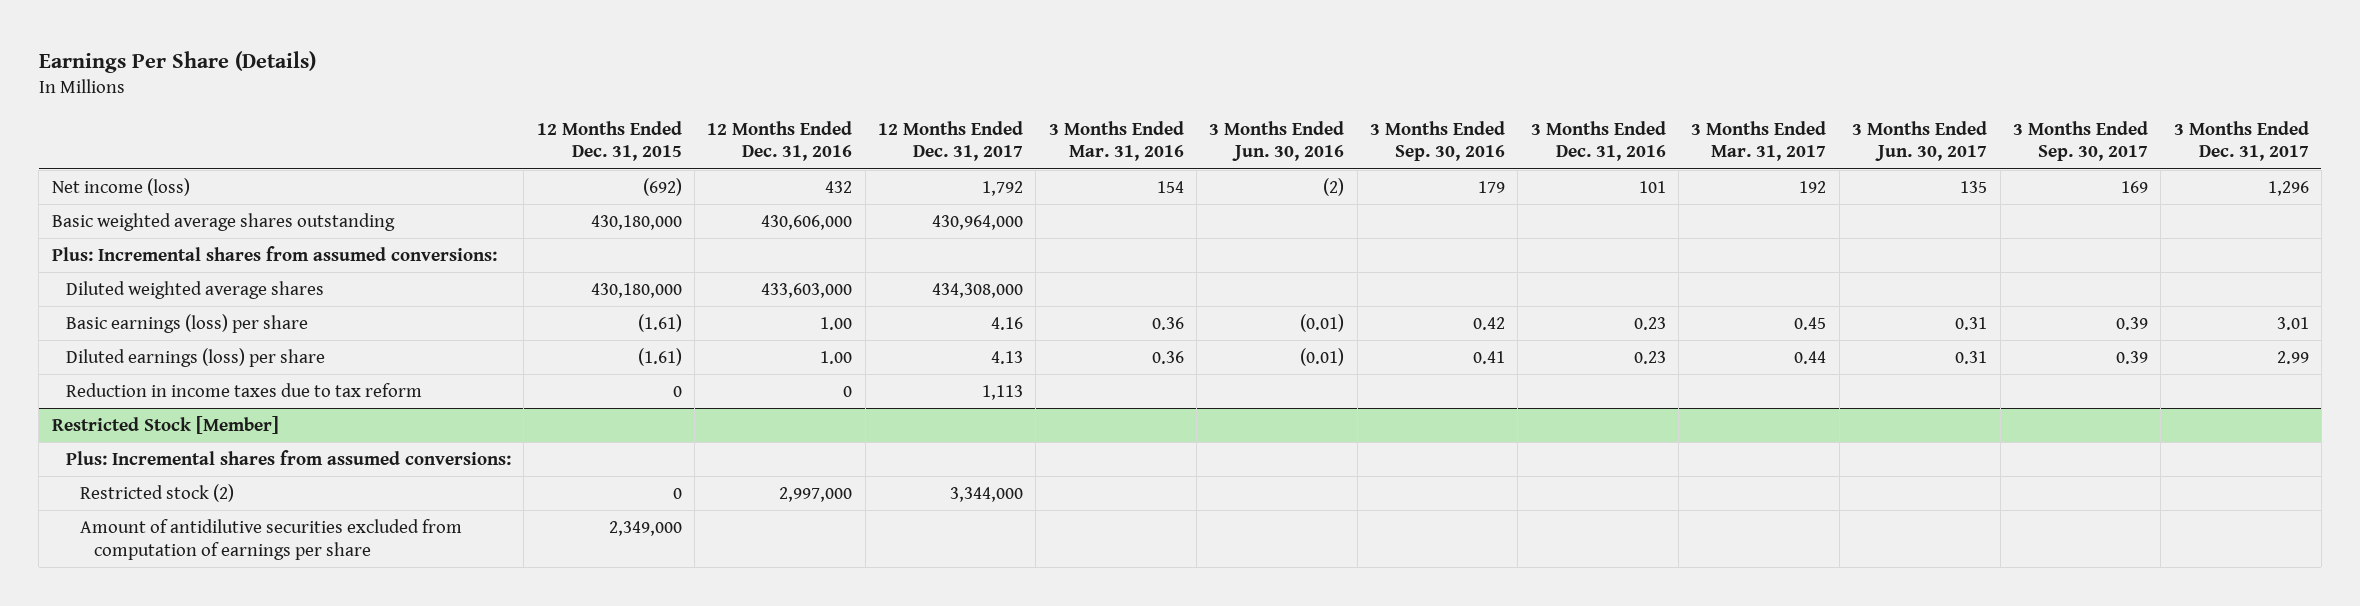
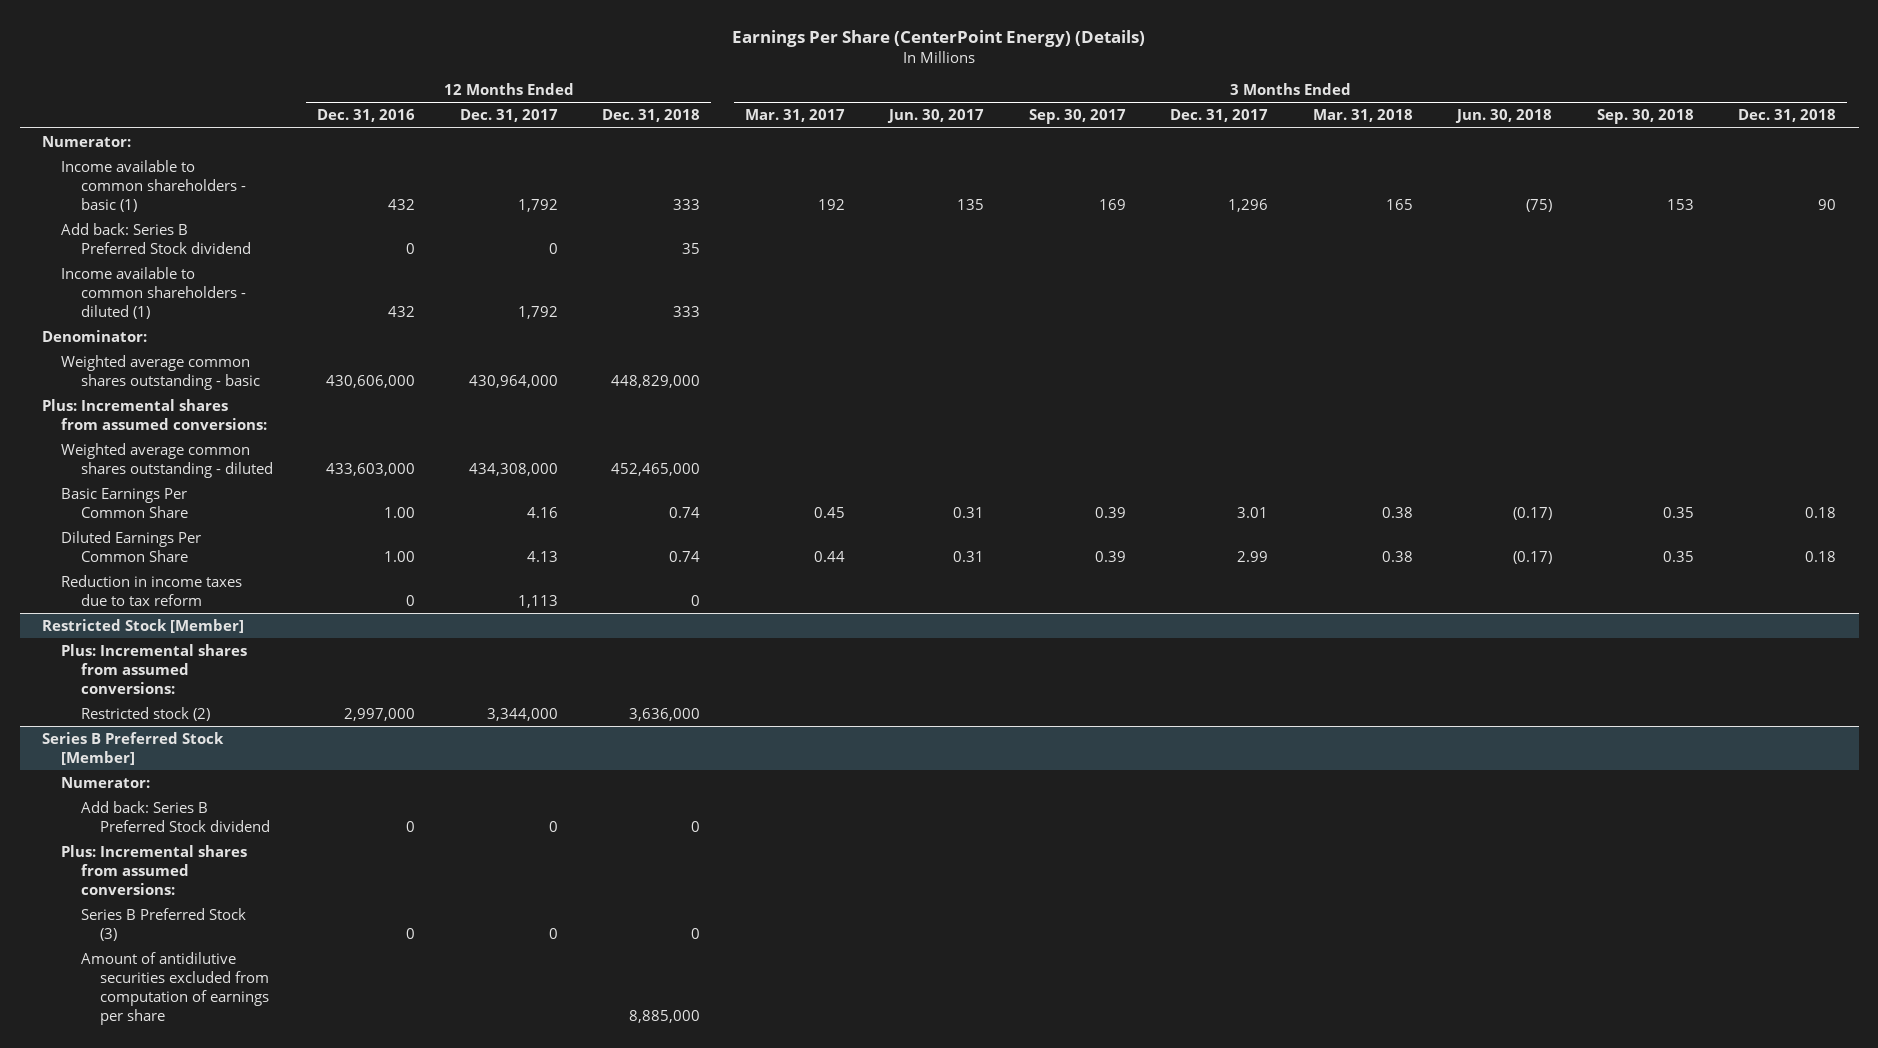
- Earnings Per Share (Details)
+ Earnings Per Share (CenterPoint Energy) (Details)
- | 12 Months Ended Dec. 31, 2015 | 12 Months Ended Dec. 31, 2016 | 12 Months Ended Dec. 31, 2017 | 3 Months Ended Mar. 31, 2016 | 3 Months Ended Jun. 30, 2016 | 3 Months Ended Sep. 30, 2016 | 3 Months Ended Dec. 31, 2016 | 3 Months Ended Mar. 31, 2017 | 3 Months Ended Jun. 30, 2017 | 3 Months Ended Sep. 30, 2017 | 3 Months Ended Dec. 31, 2017
+ | 12 Months Ended Dec. 31, 2016 | 12 Months Ended Dec. 31, 2017 | 12 Months Ended Dec. 31, 2018 | 3 Months Ended Mar. 31, 2017 | 3 Months Ended Jun. 30, 2017 | 3 Months Ended Sep. 30, 2017 | 3 Months Ended Dec. 31, 2017 | 3 Months Ended Mar. 31, 2018 | 3 Months Ended Jun. 30, 2018 | 3 Months Ended Sep. 30, 2018 | 3 Months Ended Dec. 31, 2018
- Net income (loss) | (692) | 432 | 1,792 | 154 | (2) | 179 | 101 | 192 | 135 | 169 | 1,296
- Basic weighted average shares outstanding | 430,180,000 | 430,606,000 | 430,964,000 | | | | | | | |
+ Numerator:
+ Income available to common shareholders - basic (1) | 432 | 1,792 | 333 | 192 | 135 | 169 | 1,296 | 165 | (75) | 153 | 90
+ Add back: Series B Preferred Stock dividend | 0 | 0 | 35 | | | | | | | |
+ Income available to common shareholders - diluted (1) | 432 | 1,792 | 333 | | | | | | | |
+ Denominator:
+ Weighted average common shares outstanding - basic | 430,606,000 | 430,964,000 | 448,829,000 | | | | | | | |
- Diluted weighted average shares | 430,180,000 | 433,603,000 | 434,308,000 | | | | | | | |
- Basic earnings (loss) per share | (1.61) | 1.00 | 4.16 | 0.36 | (0.01) | 0.42 | 0.23 | 0.45 | 0.31 | 0.39 | 3.01
- Diluted earnings (loss) per share | (1.61) | 1.00 | 4.13 | 0.36 | (0.01) | 0.41 | 0.23 | 0.44 | 0.31 | 0.39 | 2.99
+ Weighted average common shares outstanding - diluted | 433,603,000 | 434,308,000 | 452,465,000 | | | | | | | |
+ Basic Earnings Per Common Share | 1.00 | 4.16 | 0.74 | 0.45 | 0.31 | 0.39 | 3.01 | 0.38 | (0.17) | 0.35 | 0.18
+ Diluted Earnings Per Common Share | 1.00 | 4.13 | 0.74 | 0.44 | 0.31 | 0.39 | 2.99 | 0.38 | (0.17) | 0.35 | 0.18
+ Series B Preferred Stock [Member]
+ Numerator:
+ Add back: Series B Preferred Stock dividend | 0 | 0 | 0 | | | | | | | |
+ Plus: Incremental shares from assumed conversions:
+ Series B Preferred Stock (3) | 0 | 0 | 0 | | | | | | | |

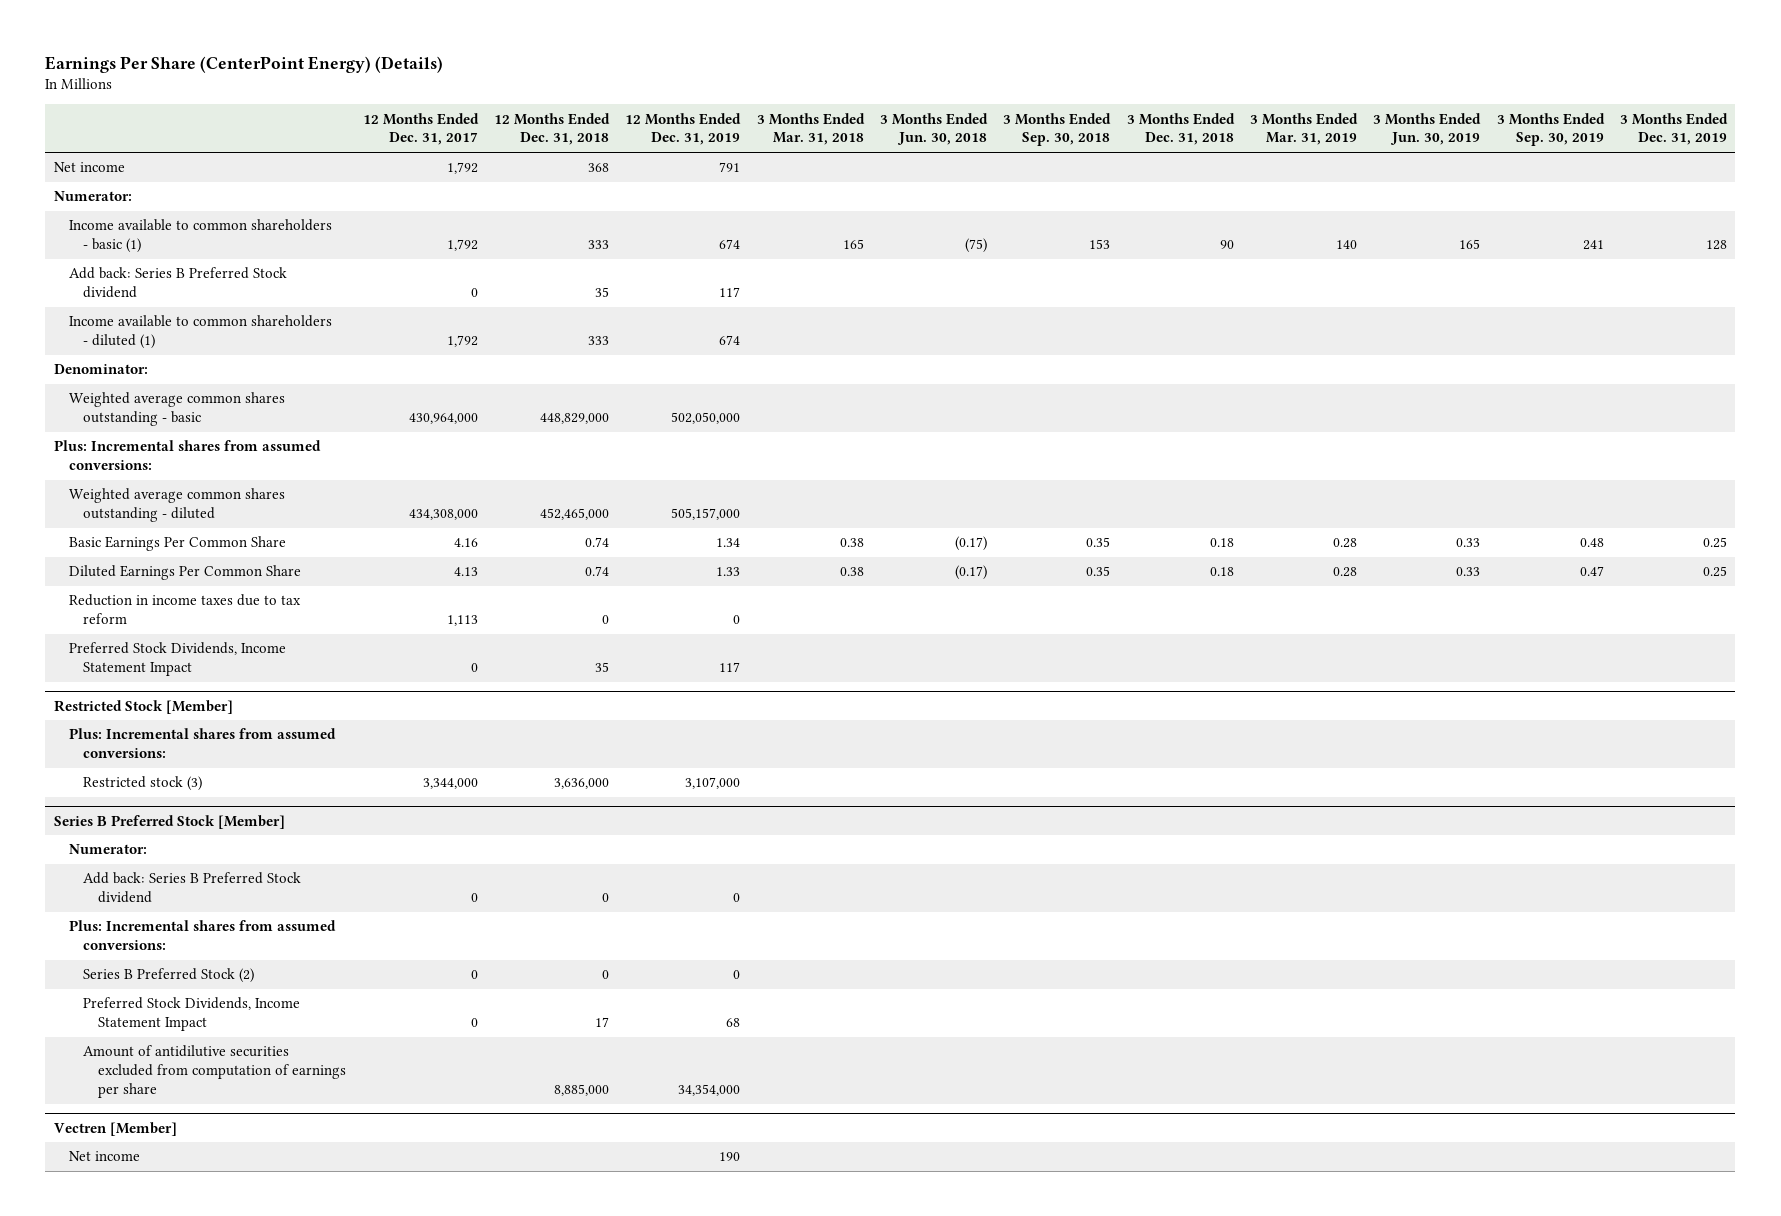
- | 12 Months Ended Dec. 31, 2016 | 12 Months Ended Dec. 31, 2017 | 12 Months Ended Dec. 31, 2018 | 3 Months Ended Mar. 31, 2017 | 3 Months Ended Jun. 30, 2017 | 3 Months Ended Sep. 30, 2017 | 3 Months Ended Dec. 31, 2017 | 3 Months Ended Mar. 31, 2018 | 3 Months Ended Jun. 30, 2018 | 3 Months Ended Sep. 30, 2018 | 3 Months Ended Dec. 31, 2018
+ | 12 Months Ended Dec. 31, 2017 | 12 Months Ended Dec. 31, 2018 | 12 Months Ended Dec. 31, 2019 | 3 Months Ended Mar. 31, 2018 | 3 Months Ended Jun. 30, 2018 | 3 Months Ended Sep. 30, 2018 | 3 Months Ended Dec. 31, 2018 | 3 Months Ended Mar. 31, 2019 | 3 Months Ended Jun. 30, 2019 | 3 Months Ended Sep. 30, 2019 | 3 Months Ended Dec. 31, 2019
+ Net income | 1,792 | 368 | 791 | | | | | | | |
+ Preferred Stock Dividends, Income Statement Impact | 0 | 35 | 117 | | | | | | | |
@ Restricted Stock [Member]
- Restricted stock (2) | 2,997,000 | 3,344,000 | 3,636,000 | | | | | | | |
+ Restricted stock (3) | 3,344,000 | 3,636,000 | 3,107,000 | | | | | | | |
@ Series B Preferred Stock [Member]
- Series B Preferred Stock (3) | 0 | 0 | 0 | | | | | | | |
+ Series B Preferred Stock (2) | 0 | 0 | 0 | | | | | | | |
+ Preferred Stock Dividends, Income Statement Impact | 0 | 17 | 68 | | | | | | | |
+ Vectren [Member]
+ Net income | | | 190 | | | | | | | |

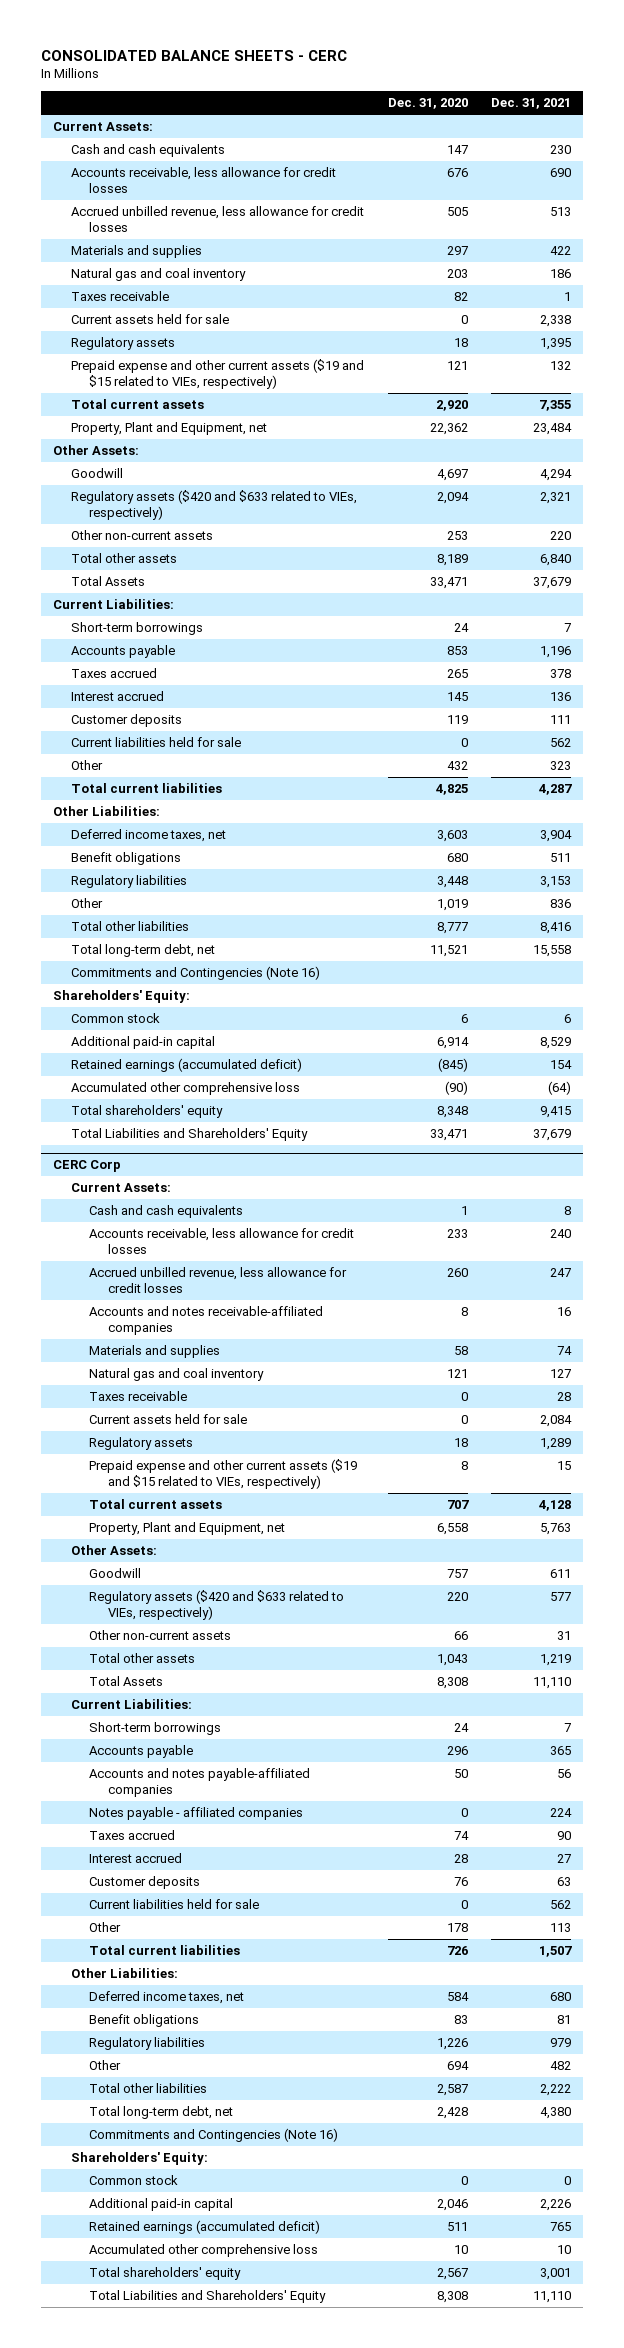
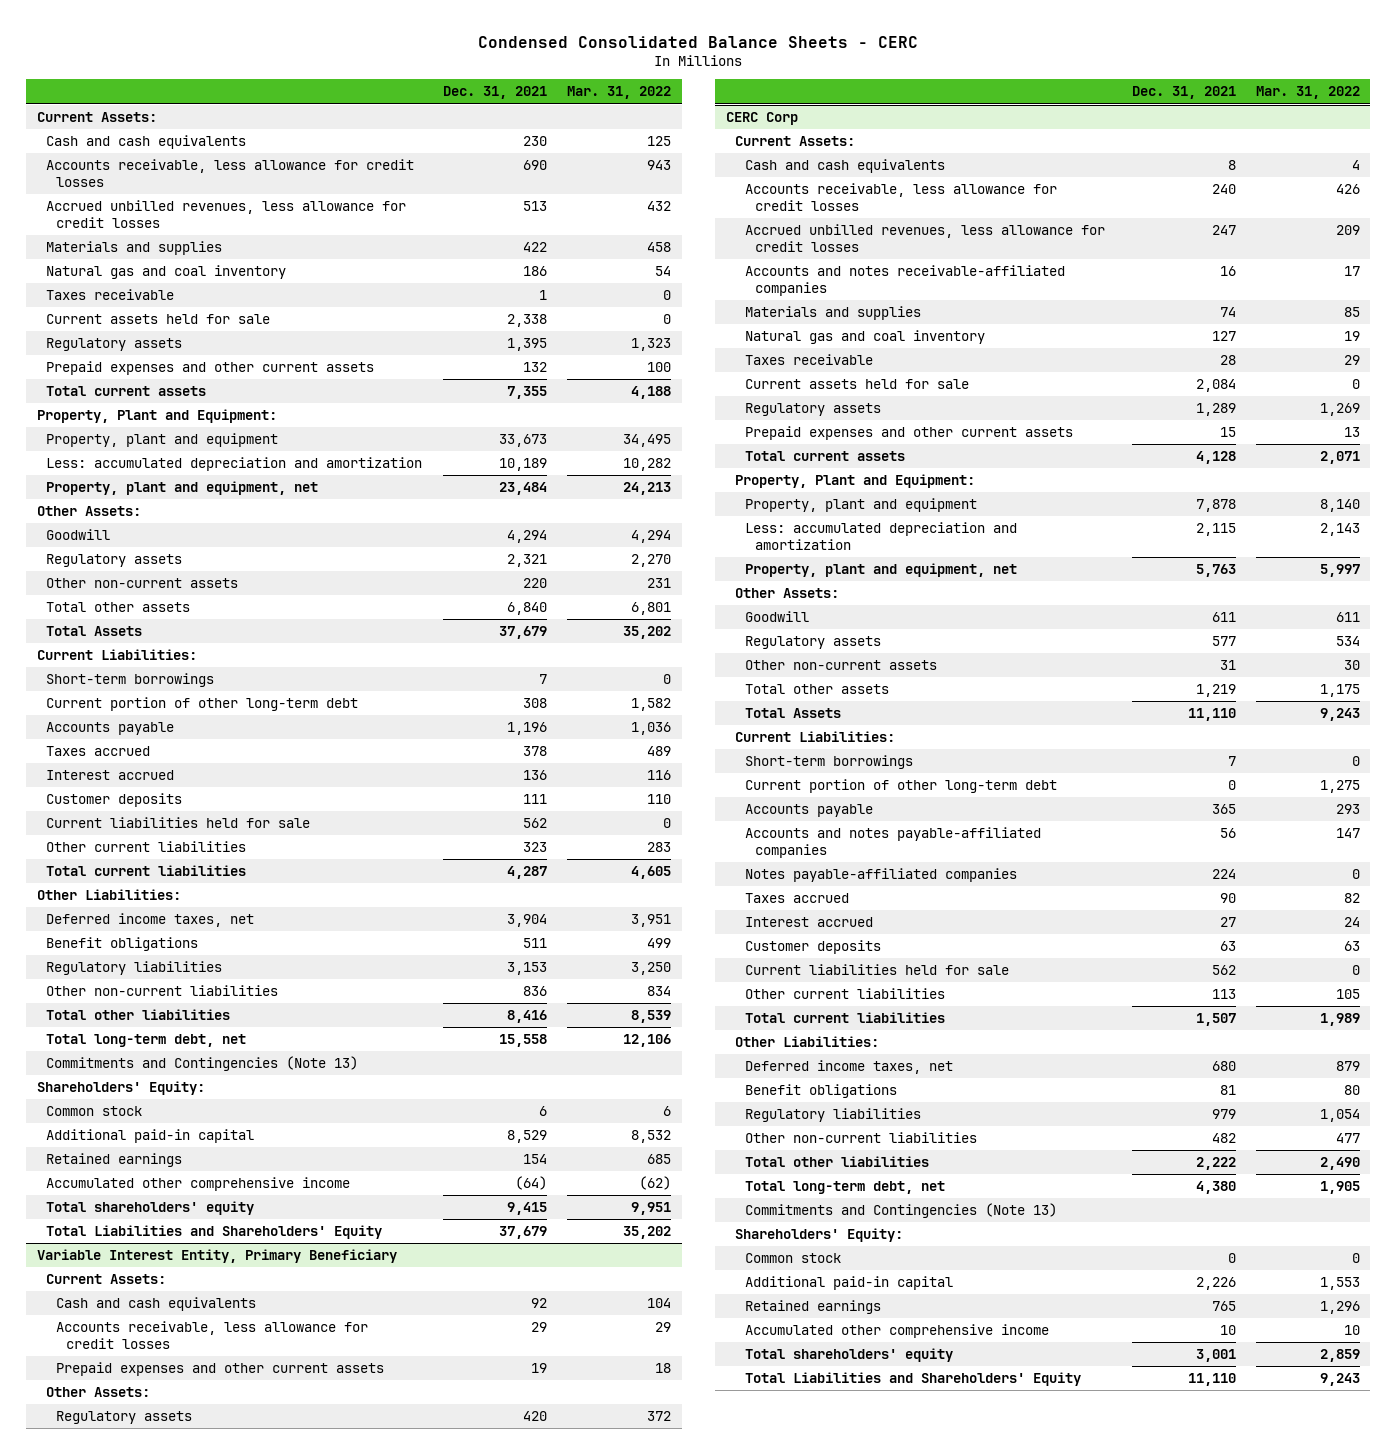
- CONSOLIDATED BALANCE SHEETS - CERC
+ Condensed Consolidated Balance Sheets - CERC
- | Dec. 31, 2020 | Dec. 31, 2021
+ | Dec. 31, 2021 | Mar. 31, 2022
- Accrued unbilled revenue, less allowance for credit losses | 505 | 513
+ Accrued unbilled revenues, less allowance for credit losses | 513 | 432
- Prepaid expense and other current assets ($19 and $15 related to VIEs, respectively) | 121 | 132
+ Prepaid expenses and other current assets | 132 | 100
- Property, Plant and Equipment, net | 22,362 | 23,484
+ Property, Plant and Equipment:
+ Property, plant and equipment | 33,673 | 34,495
+ Less: accumulated depreciation and amortization | 10,189 | 10,282
+ Property, plant and equipment, net | 23,484 | 24,213
- Regulatory assets ($420 and $633 related to VIEs, respectively) | 2,094 | 2,321
+ Regulatory assets | 2,321 | 2,270
+ Current portion of other long-term debt | 308 | 1,582
- Other | 432 | 323
+ Other current liabilities | 323 | 283
- Other | 1,019 | 836
+ Other non-current liabilities | 836 | 834
- Commitments and Contingencies (Note 16)
+ Commitments and Contingencies (Note 13)
- Retained earnings (accumulated deficit) | (845) | 154
- Accumulated other comprehensive loss | (90) | (64)
+ Retained earnings | 154 | 685
+ Accumulated other comprehensive income | (64) | (62)
+ Variable Interest Entity, Primary Beneficiary
+ Current Assets:
+ Cash and cash equivalents | 92 | 104
+ Accounts receivable, less allowance for credit losses | 29 | 29
+ Prepaid expenses and other current assets | 19 | 18
+ Other Assets:
+ Regulatory assets | 420 | 372
@ CERC Corp
- Accrued unbilled revenue, less allowance for credit losses | 260 | 247
+ Accrued unbilled revenues, less allowance for credit losses | 247 | 209
- Prepaid expense and other current assets ($19 and $15 related to VIEs, respectively) | 8 | 15
+ Prepaid expenses and other current assets | 15 | 13
- Property, Plant and Equipment, net | 6,558 | 5,763
+ Property, Plant and Equipment:
+ Property, plant and equipment | 7,878 | 8,140
+ Less: accumulated depreciation and amortization | 2,115 | 2,143
+ Property, plant and equipment, net | 5,763 | 5,997
- Regulatory assets ($420 and $633 related to VIEs, respectively) | 220 | 577
+ Regulatory assets | 577 | 534
+ Current portion of other long-term debt | 0 | 1,275
- Notes payable - affiliated companies | 0 | 224
+ Notes payable-affiliated companies | 224 | 0
- Other | 178 | 113
+ Other current liabilities | 113 | 105
- Other | 694 | 482
+ Other non-current liabilities | 482 | 477
- Commitments and Contingencies (Note 16)
+ Commitments and Contingencies (Note 13)
- Retained earnings (accumulated deficit) | 511 | 765
- Accumulated other comprehensive loss | 10 | 10
+ Retained earnings | 765 | 1,296
+ Accumulated other comprehensive income | 10 | 10

